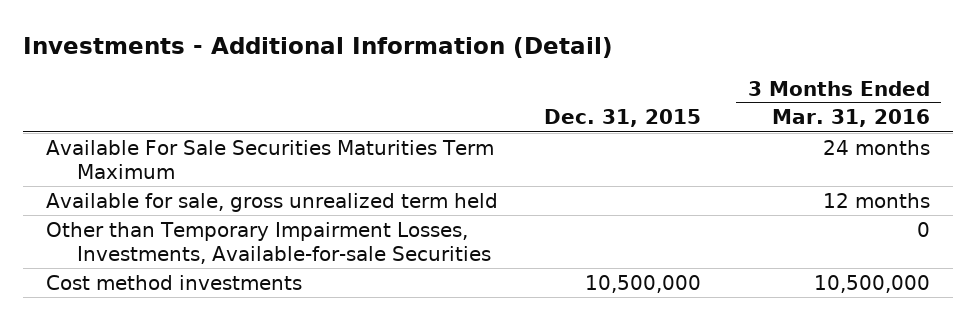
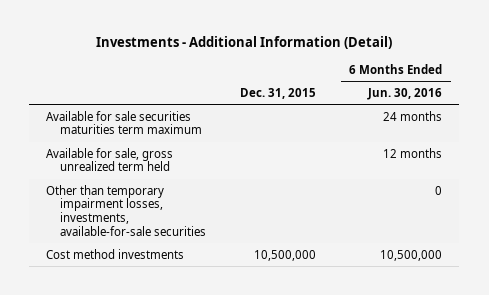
- | Dec. 31, 2015 | 3 Months Ended Mar. 31, 2016
+ | Dec. 31, 2015 | 6 Months Ended Jun. 30, 2016
- Available For Sale Securities Maturities Term Maximum | | 24 months
+ Available for sale securities maturities term maximum | | 24 months
- Other than Temporary Impairment Losses, Investments, Available-for-sale Securities | | 0
+ Other than temporary impairment losses, investments, available-for-sale securities | | 0

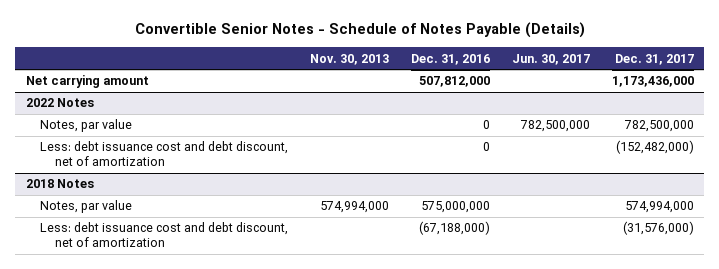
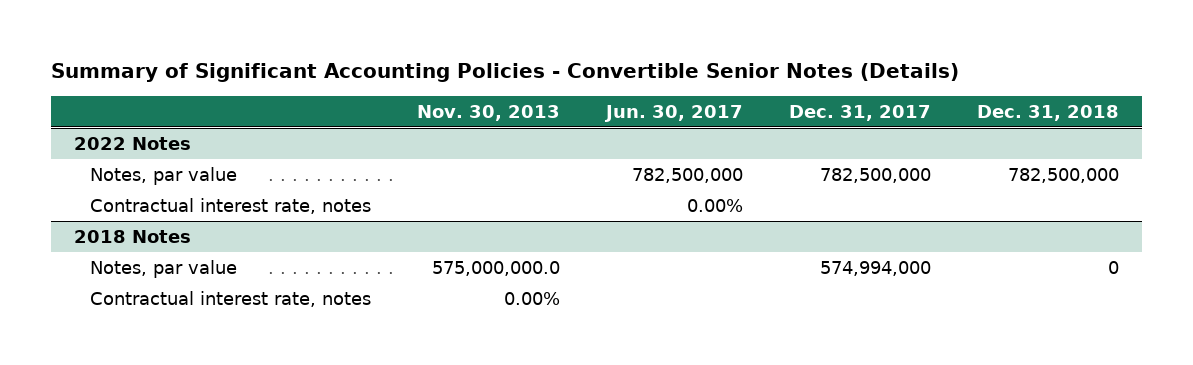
- Convertible Senior Notes - Schedule of Notes Payable (Details)
+ Summary of Significant Accounting Policies - Convertible Senior Notes (Details)
- | Nov. 30, 2013 | Dec. 31, 2016 | Jun. 30, 2017 | Dec. 31, 2017
+ | Nov. 30, 2013 | Jun. 30, 2017 | Dec. 31, 2017 | Dec. 31, 2018
- Net carrying amount | | 507,812,000 | | 1,173,436,000
@ 2022 Notes
- Less: debt issuance cost and debt discount, net of amortization | | 0 | | (152,482,000)
+ Contractual interest rate, notes | | 0.00% | |
@ 2018 Notes
- Notes, par value | 574,994,000 | 575,000,000 | | 574,994,000
- Less: debt issuance cost and debt discount, net of amortization | | (67,188,000) | | (31,576,000)
+ Notes, par value | 575,000,000.0 | | 574,994,000 | 0
+ Contractual interest rate, notes | 0.00% | | |

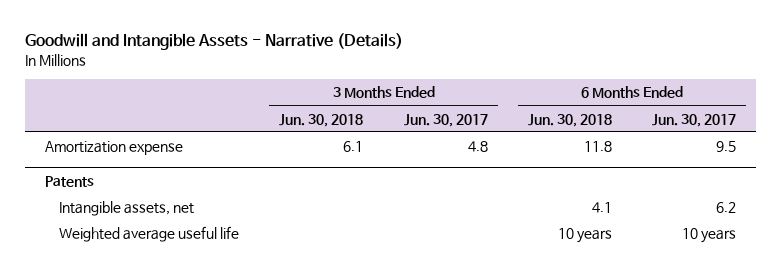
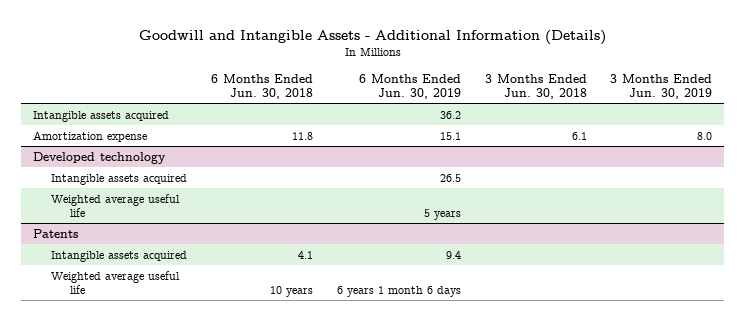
- Goodwill and Intangible Assets - Narrative (Details)
+ Goodwill and Intangible Assets - Additional Information (Details)
- | 3 Months Ended Jun. 30, 2018 | 3 Months Ended Jun. 30, 2017 | 6 Months Ended Jun. 30, 2018 | 6 Months Ended Jun. 30, 2017
+ | 6 Months Ended Jun. 30, 2018 | 6 Months Ended Jun. 30, 2019 | 3 Months Ended Jun. 30, 2018 | 3 Months Ended Jun. 30, 2019
+ Intangible assets acquired | | 36.2 | |
+ Developed technology
+ Intangible assets acquired | | 26.5 | |
+ Weighted average useful life | | 5 years | |
@ Patents
- Intangible assets, net | | | 4.1 | 6.2
+ Intangible assets acquired | 4.1 | 9.4 | |

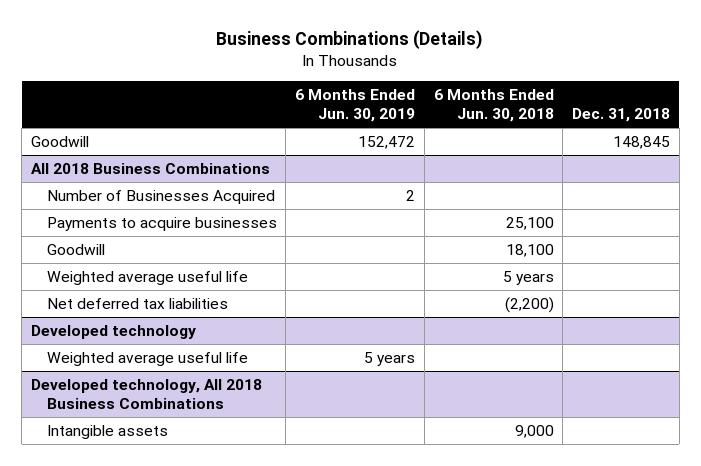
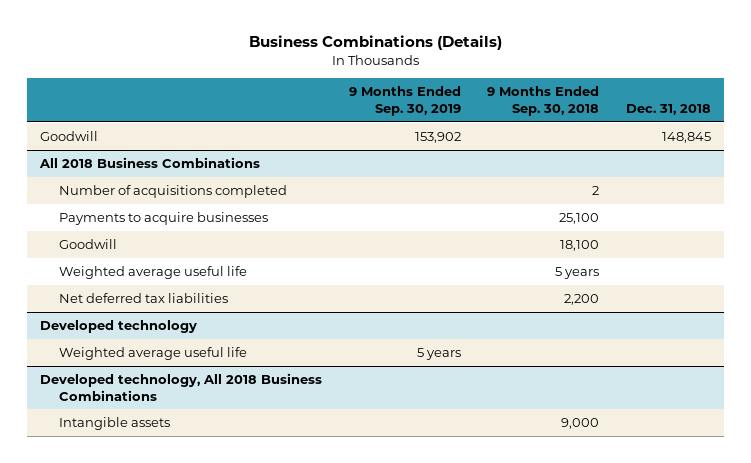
- | 6 Months Ended Jun. 30, 2019 | 6 Months Ended Jun. 30, 2018 | Dec. 31, 2018
+ | 9 Months Ended Sep. 30, 2019 | 9 Months Ended Sep. 30, 2018 | Dec. 31, 2018
@ All 2018 Business Combinations
- Number of Businesses Acquired | 2 | |
+ Number of acquisitions completed | | 2 |

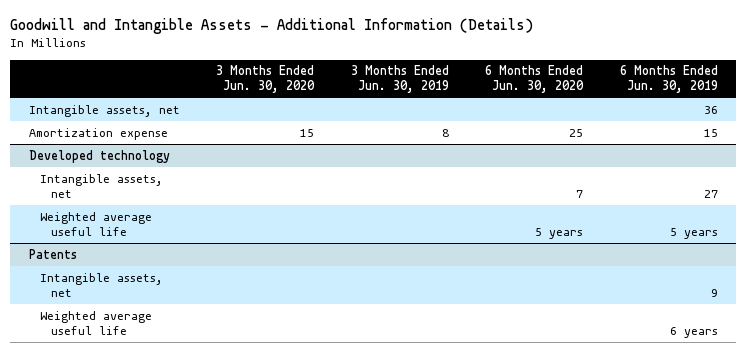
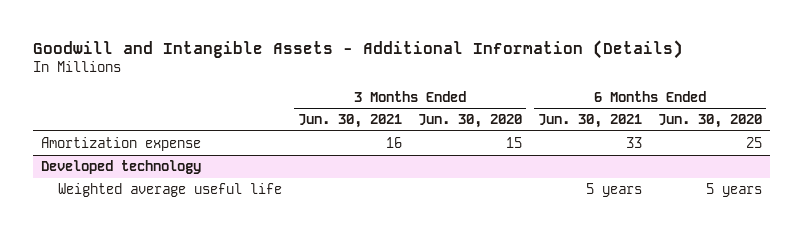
- | 3 Months Ended Jun. 30, 2020 | 3 Months Ended Jun. 30, 2019 | 6 Months Ended Jun. 30, 2020 | 6 Months Ended Jun. 30, 2019
+ | 3 Months Ended Jun. 30, 2021 | 3 Months Ended Jun. 30, 2020 | 6 Months Ended Jun. 30, 2021 | 6 Months Ended Jun. 30, 2020
- Intangible assets, net | | | | 36
@ Developed technology
- Intangible assets, net | | | 7 | 27
- Patents
- Intangible assets, net | | | | 9
- Weighted average useful life | | | | 6 years

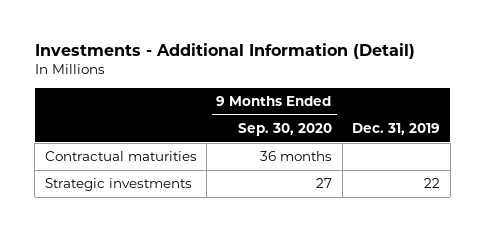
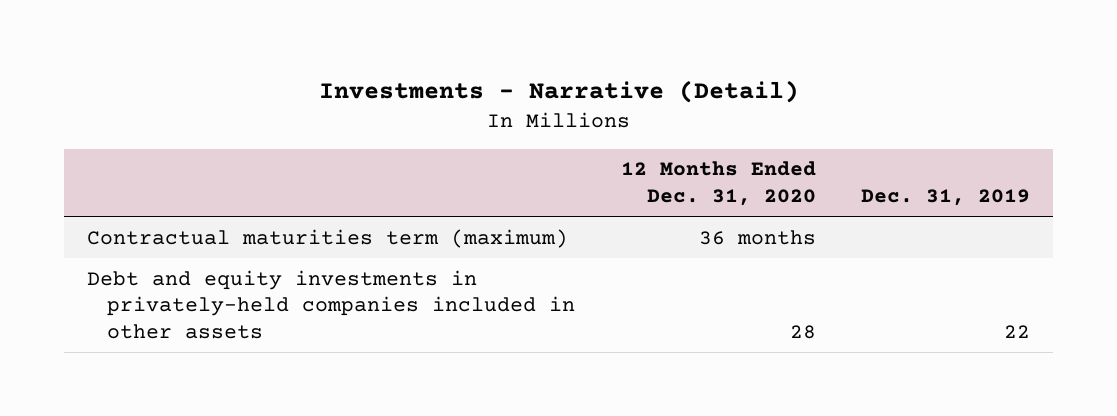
- Investments - Additional Information (Detail)
+ Investments - Narrative (Detail)
- | 9 Months Ended Sep. 30, 2020 | Dec. 31, 2019
+ | 12 Months Ended Dec. 31, 2020 | Dec. 31, 2019
- Contractual maturities | 36 months |
- Strategic investments | 27 | 22
+ Contractual maturities term (maximum) | 36 months |
+ Debt and equity investments in privately-held companies included in other assets | 28 | 22

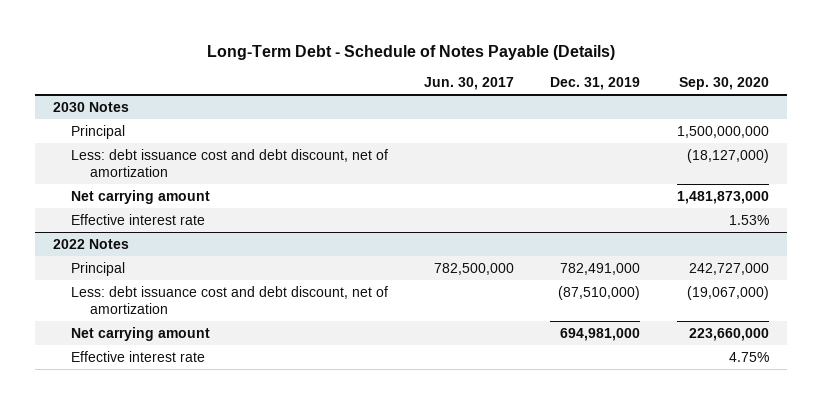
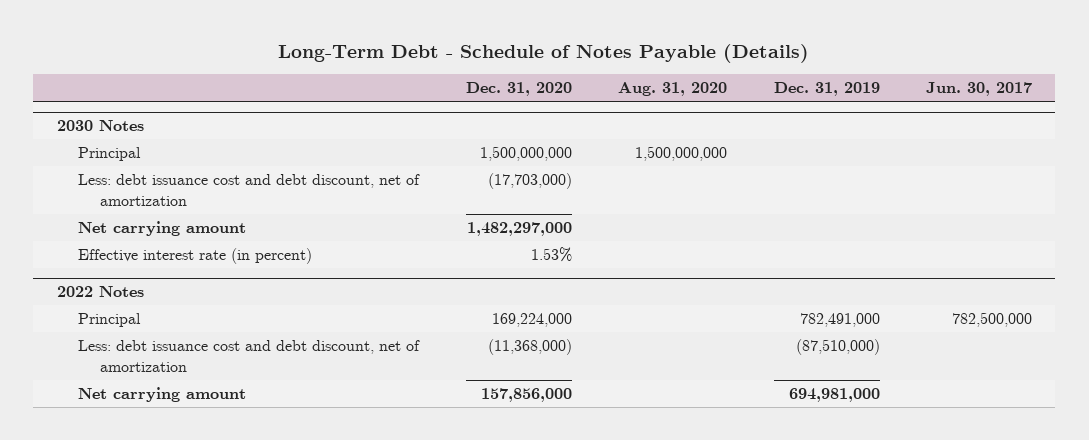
- | Jun. 30, 2017 | Dec. 31, 2019 | Sep. 30, 2020
+ | Dec. 31, 2020 | Aug. 31, 2020 | Dec. 31, 2019 | Jun. 30, 2017
@ 2030 Notes
- Effective interest rate | | | 1.53%
+ Effective interest rate (in percent) | 1.53% | | |
@ 2022 Notes
- Effective interest rate | | | 4.75%

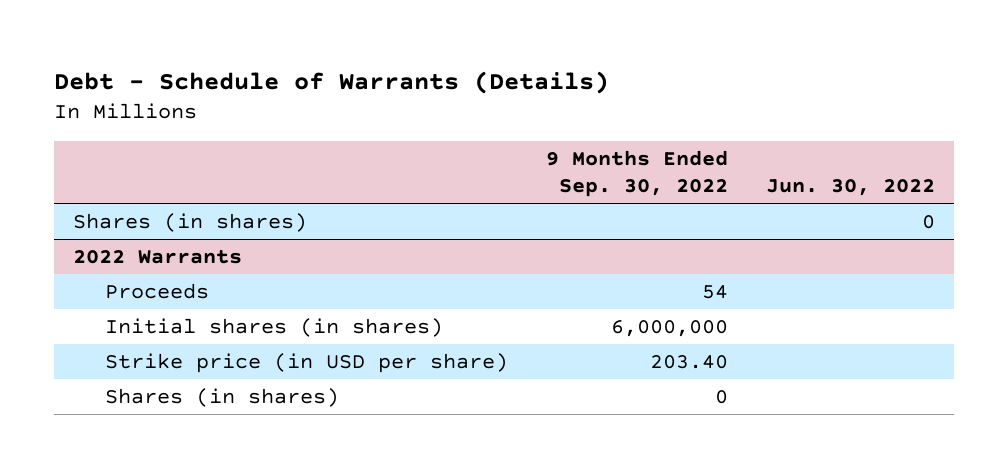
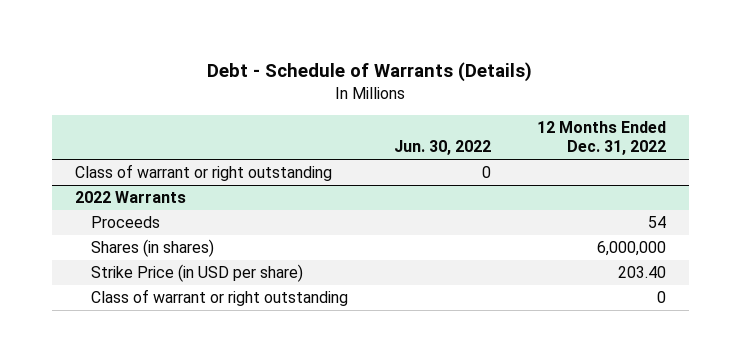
- | 9 Months Ended Sep. 30, 2022 | Jun. 30, 2022
+ | Jun. 30, 2022 | 12 Months Ended Dec. 31, 2022
- Shares (in shares) | | 0
+ Class of warrant or right outstanding | 0 |
@ 2022 Warrants
- Initial shares (in shares) | 6,000,000 |
- Strike price (in USD per share) | 203.40 |
+ Strike Price (in USD per share) | | 203.40
+ Class of warrant or right outstanding | | 0

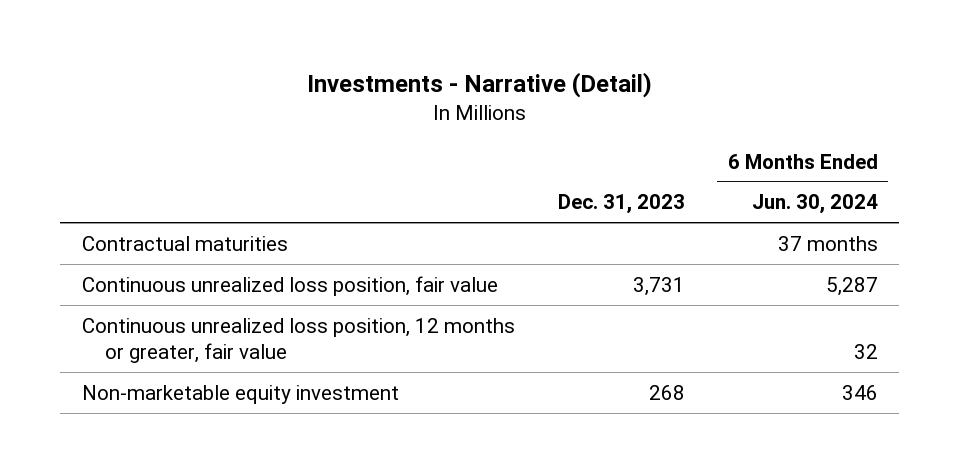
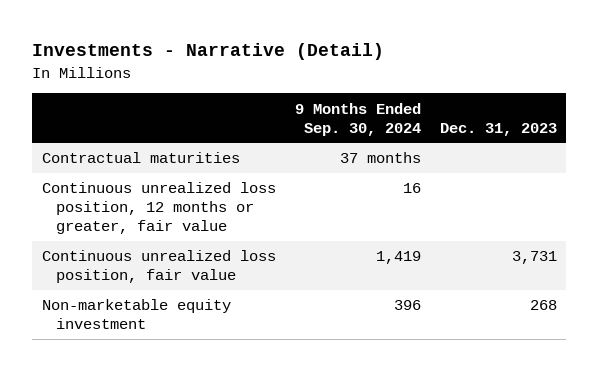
- | Dec. 31, 2023 | 6 Months Ended Jun. 30, 2024
+ | 9 Months Ended Sep. 30, 2024 | Dec. 31, 2023
moved down: Continuous unrealized loss position, fair value | 1,419 | 3,731

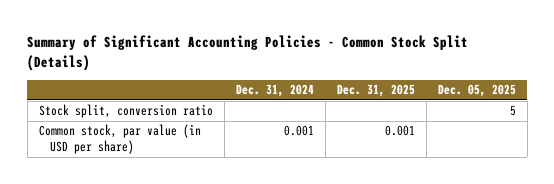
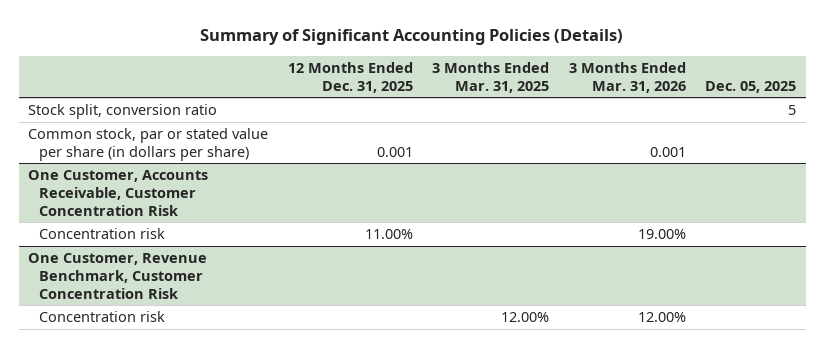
- Summary of Significant Accounting Policies - Common Stock Split (Details)
+ Summary of Significant Accounting Policies (Details)
- | Dec. 31, 2024 | Dec. 31, 2025 | Dec. 05, 2025
+ | 12 Months Ended Dec. 31, 2025 | 3 Months Ended Mar. 31, 2025 | 3 Months Ended Mar. 31, 2026 | Dec. 05, 2025
- Common stock, par value (in USD per share) | 0.001 | 0.001 |
+ Common stock, par or stated value per share (in dollars per share) | 0.001 | | 0.001 |
+ One Customer, Accounts Receivable, Customer Concentration Risk
+ Concentration risk | 11.00% | | 19.00% |
+ One Customer, Revenue Benchmark, Customer Concentration Risk
+ Concentration risk | | 12.00% | 12.00% |

